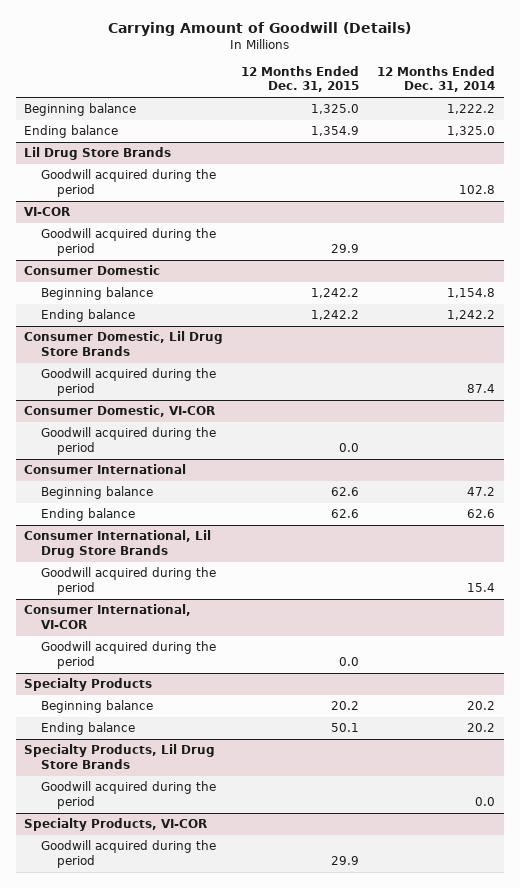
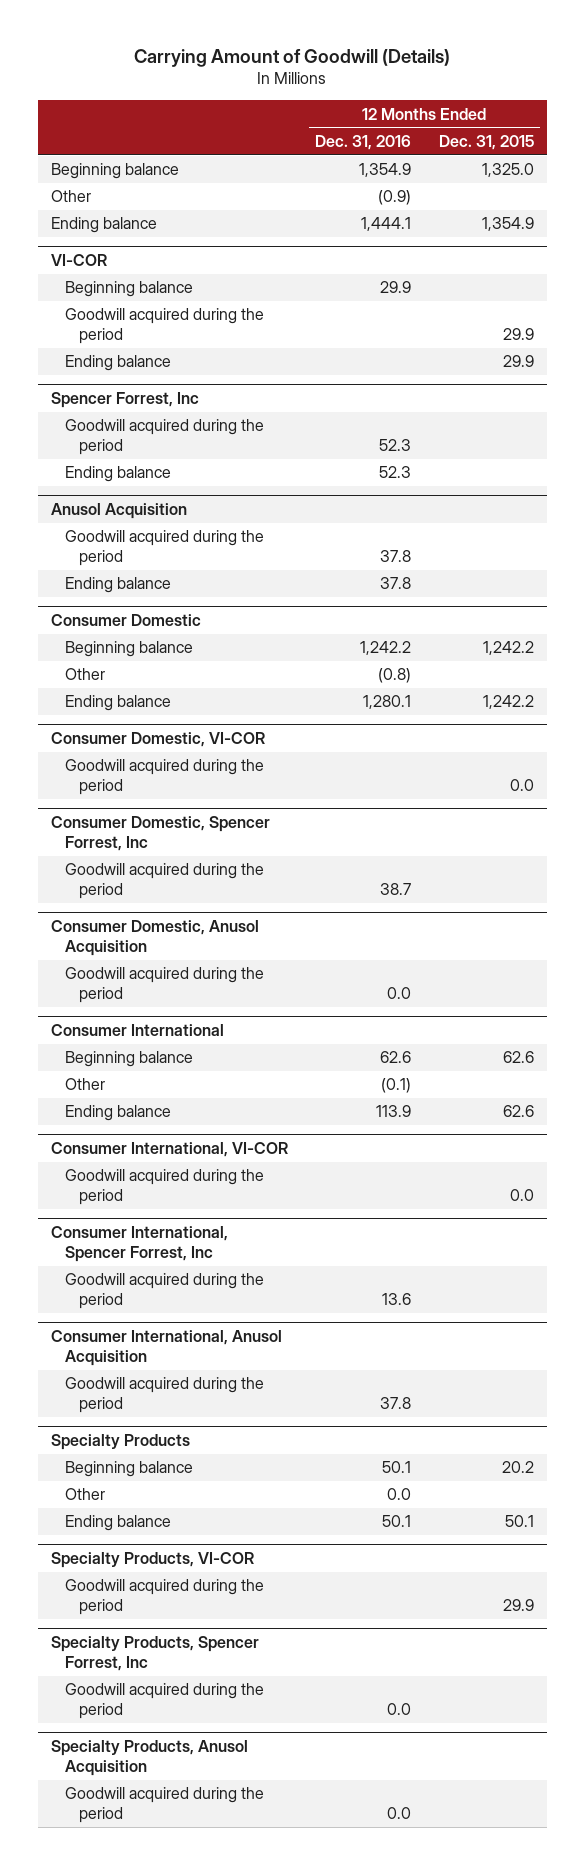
- | 12 Months Ended Dec. 31, 2015 | 12 Months Ended Dec. 31, 2014
+ | 12 Months Ended Dec. 31, 2016 | 12 Months Ended Dec. 31, 2015
+ Other | (0.9) |
- Lil Drug Store Brands
- Goodwill acquired during the period | | 102.8
@ VI-COR
+ Beginning balance | 29.9 |
+ Ending balance | | 29.9
+ Spencer Forrest, Inc
+ Goodwill acquired during the period | 52.3 |
+ Ending balance | 52.3 |
+ Anusol Acquisition
+ Goodwill acquired during the period | 37.8 |
+ Ending balance | 37.8 |
@ Consumer Domestic
+ Other | (0.8) |
- Consumer Domestic, Lil Drug Store Brands
- Goodwill acquired during the period | | 87.4
+ Consumer Domestic, Spencer Forrest, Inc
+ Goodwill acquired during the period | 38.7 |
+ Consumer Domestic, Anusol Acquisition
+ Goodwill acquired during the period | 0.0 |
@ Consumer International
+ Other | (0.1) |
- Consumer International, Lil Drug Store Brands
- Goodwill acquired during the period | | 15.4
+ Consumer International, Spencer Forrest, Inc
+ Goodwill acquired during the period | 13.6 |
+ Consumer International, Anusol Acquisition
+ Goodwill acquired during the period | 37.8 |
@ Specialty Products
+ Other | 0.0 |
- Specialty Products, Lil Drug Store Brands
- Goodwill acquired during the period | | 0.0
+ Specialty Products, Spencer Forrest, Inc
+ Goodwill acquired during the period | 0.0 |
+ Specialty Products, Anusol Acquisition
+ Goodwill acquired during the period | 0.0 |

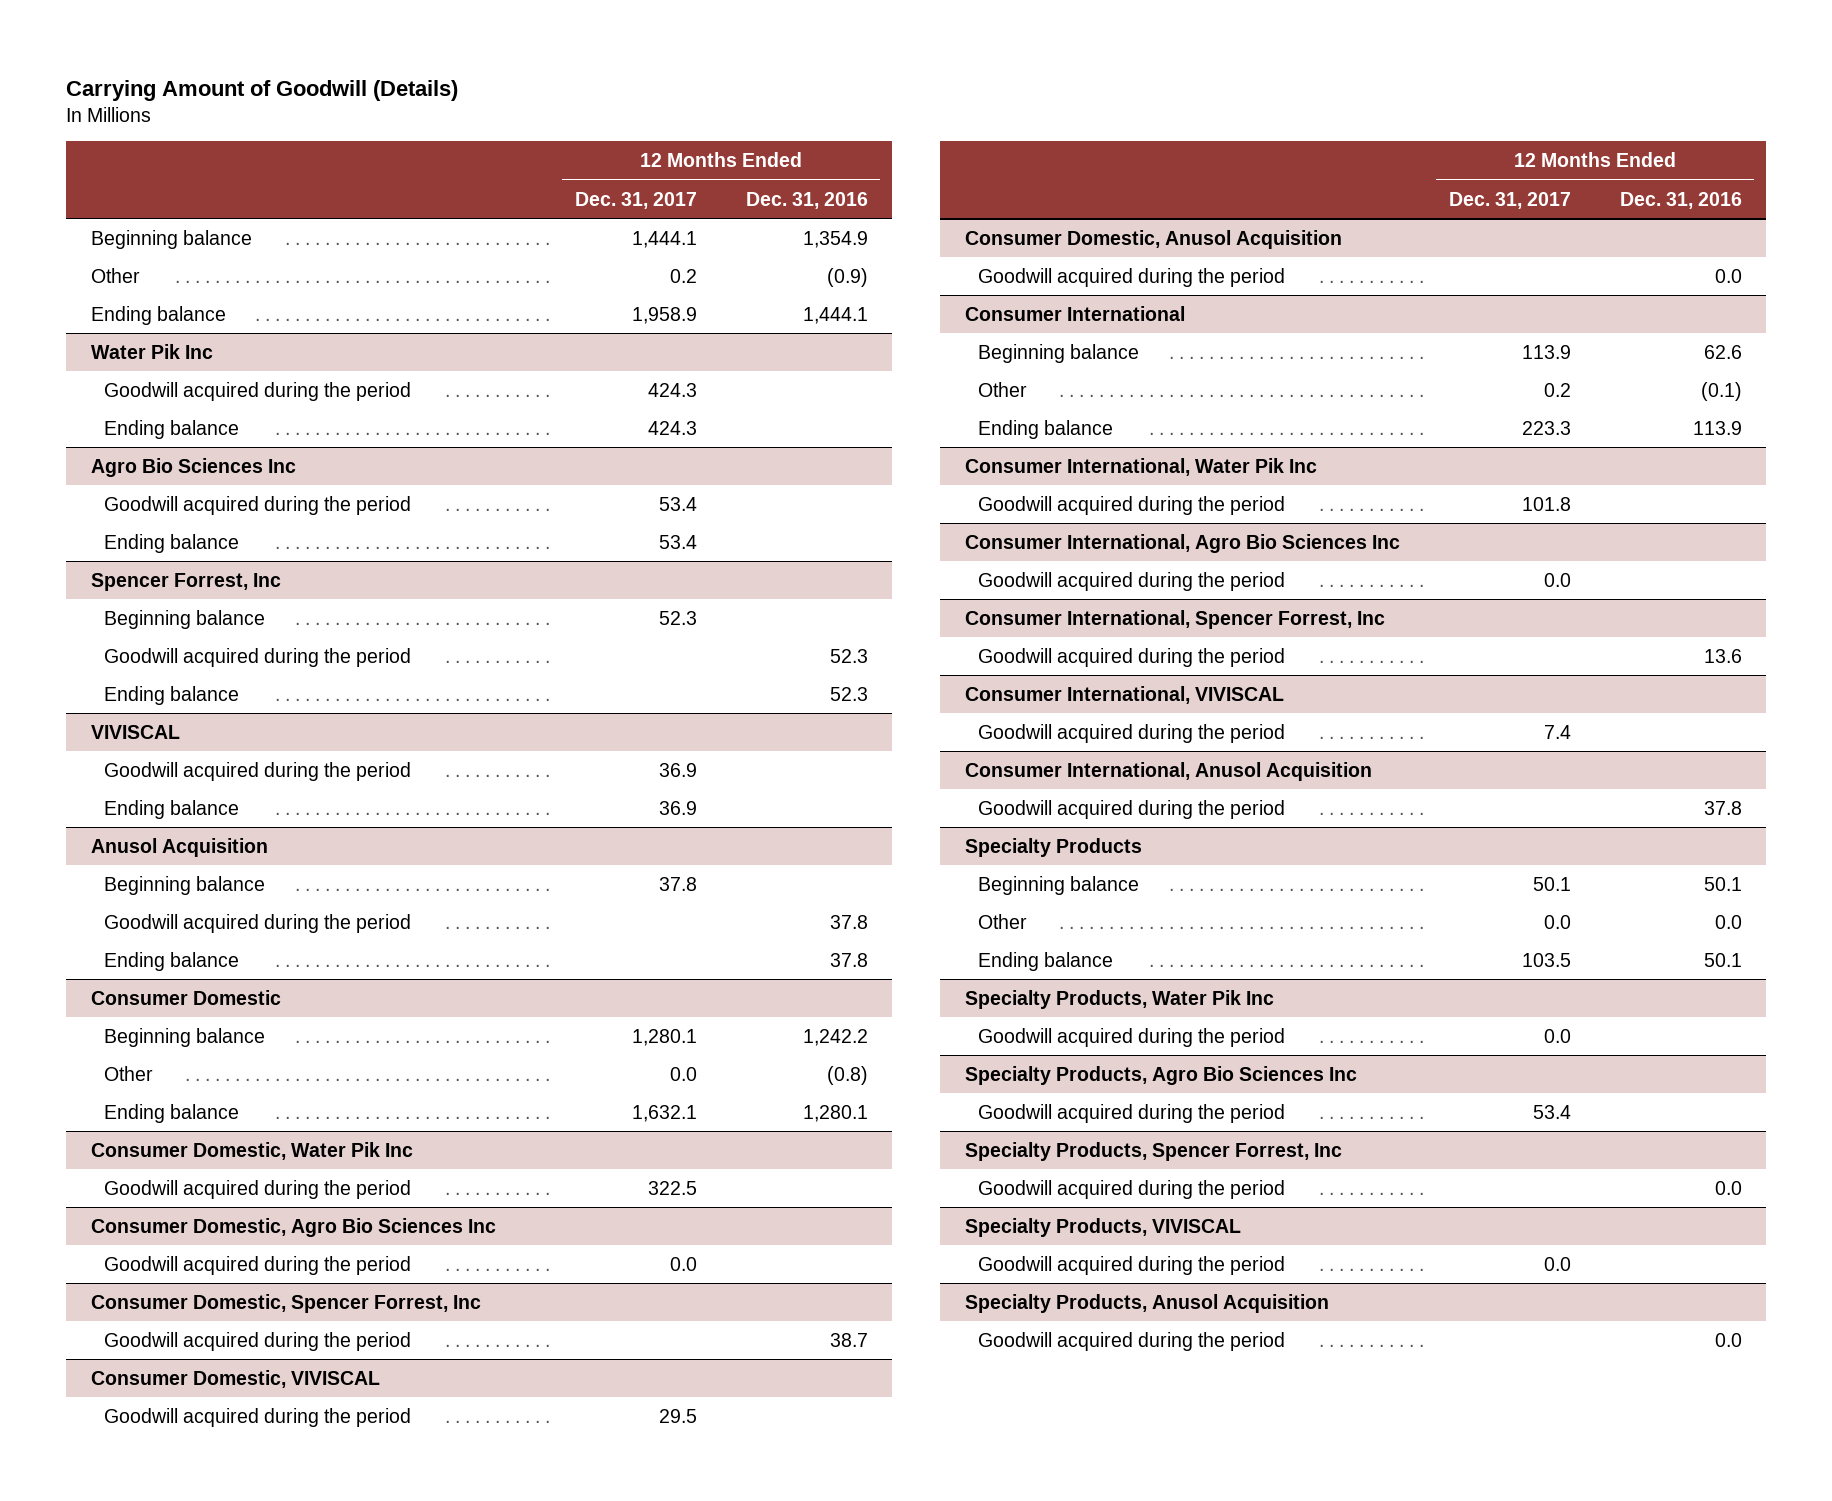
- | 12 Months Ended Dec. 31, 2016 | 12 Months Ended Dec. 31, 2015
+ | 12 Months Ended Dec. 31, 2017 | 12 Months Ended Dec. 31, 2016
- VI-COR
- Beginning balance | 29.9 |
- Goodwill acquired during the period | | 29.9
- Ending balance | | 29.9
+ Water Pik Inc
+ Goodwill acquired during the period | 424.3 |
+ Ending balance | 424.3 |
+ Agro Bio Sciences Inc
+ Goodwill acquired during the period | 53.4 |
+ Ending balance | 53.4 |
@ Spencer Forrest, Inc
+ Beginning balance | 52.3 |
+ VIVISCAL
+ Goodwill acquired during the period | 36.9 |
+ Ending balance | 36.9 |
@ Anusol Acquisition
+ Beginning balance | 37.8 |
- Consumer Domestic, VI-COR
- Goodwill acquired during the period | | 0.0
+ Consumer Domestic, Water Pik Inc
+ Goodwill acquired during the period | 322.5 |
+ Consumer Domestic, Agro Bio Sciences Inc
+ Goodwill acquired during the period | 0.0 |
+ Consumer Domestic, VIVISCAL
+ Goodwill acquired during the period | 29.5 |
- Consumer International, VI-COR
- Goodwill acquired during the period | | 0.0
+ Consumer International, Water Pik Inc
+ Goodwill acquired during the period | 101.8 |
+ Consumer International, Agro Bio Sciences Inc
+ Goodwill acquired during the period | 0.0 |
+ Consumer International, VIVISCAL
+ Goodwill acquired during the period | 7.4 |
- Specialty Products, VI-COR
- Goodwill acquired during the period | | 29.9
+ Specialty Products, Water Pik Inc
+ Goodwill acquired during the period | 0.0 |
+ Specialty Products, Agro Bio Sciences Inc
+ Goodwill acquired during the period | 53.4 |
+ Specialty Products, VIVISCAL
+ Goodwill acquired during the period | 0.0 |

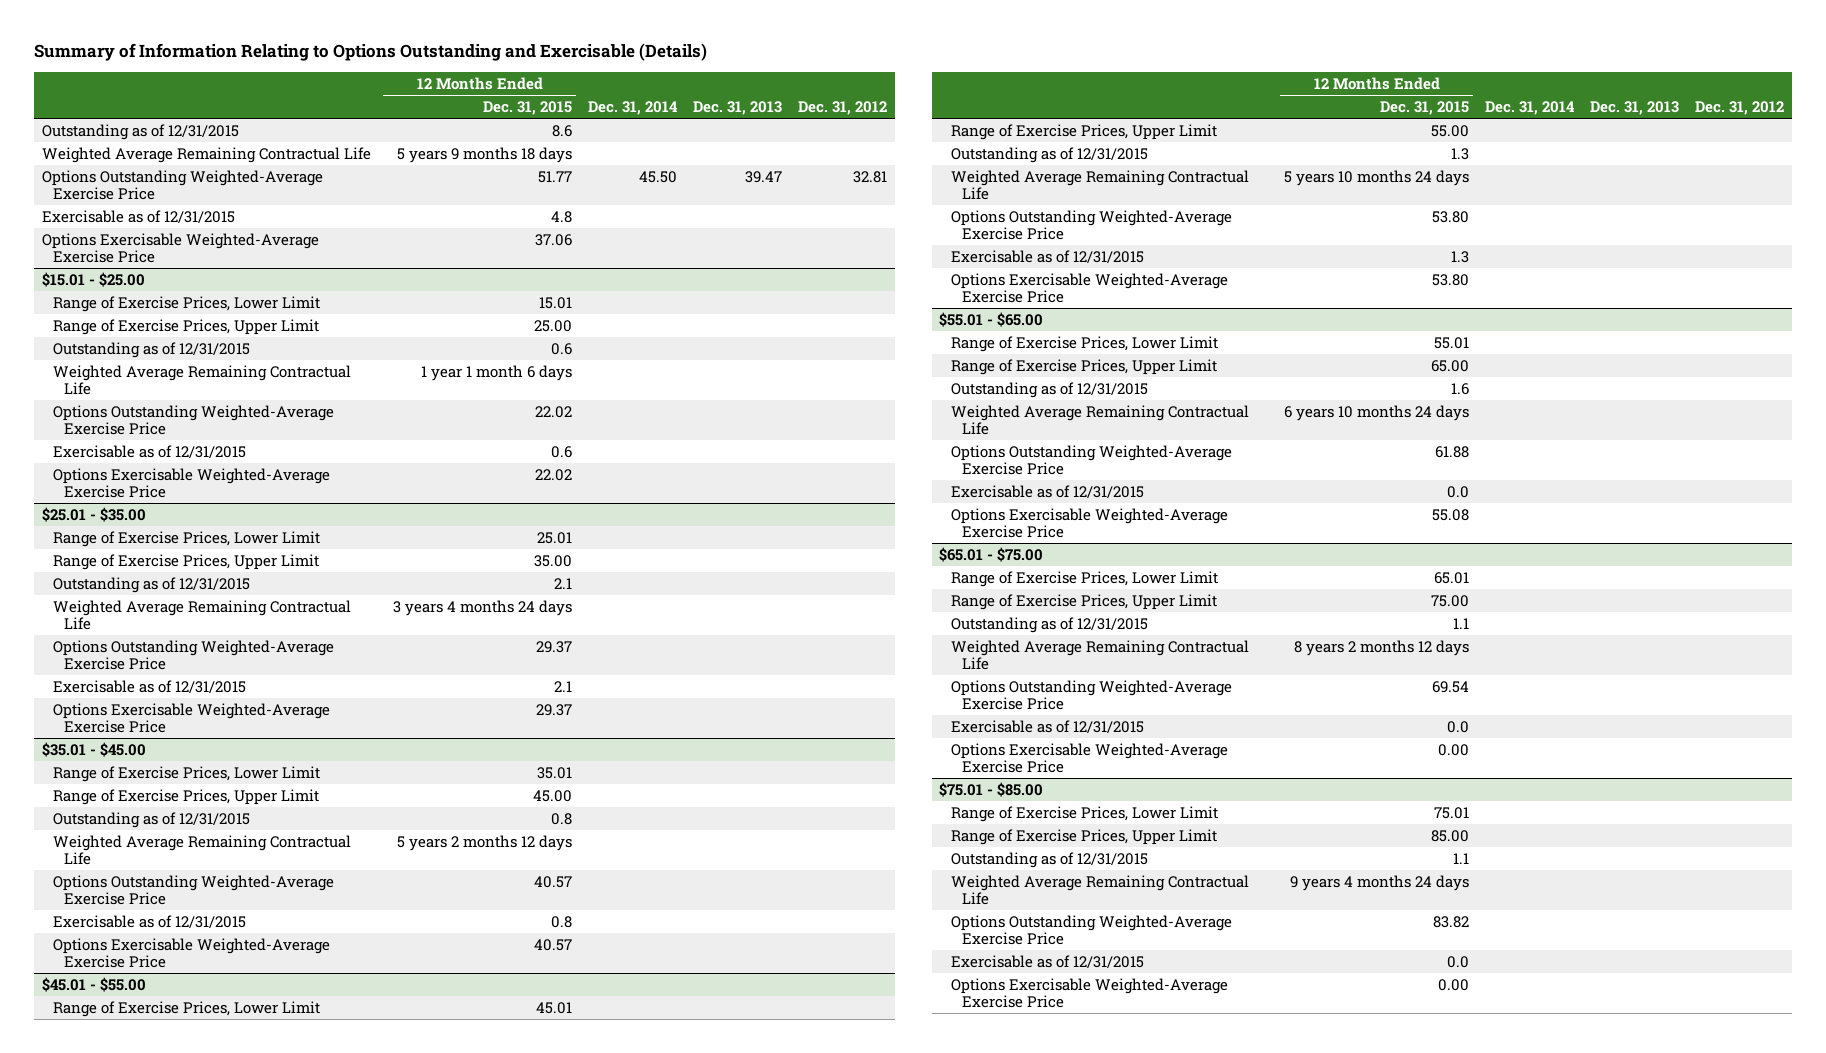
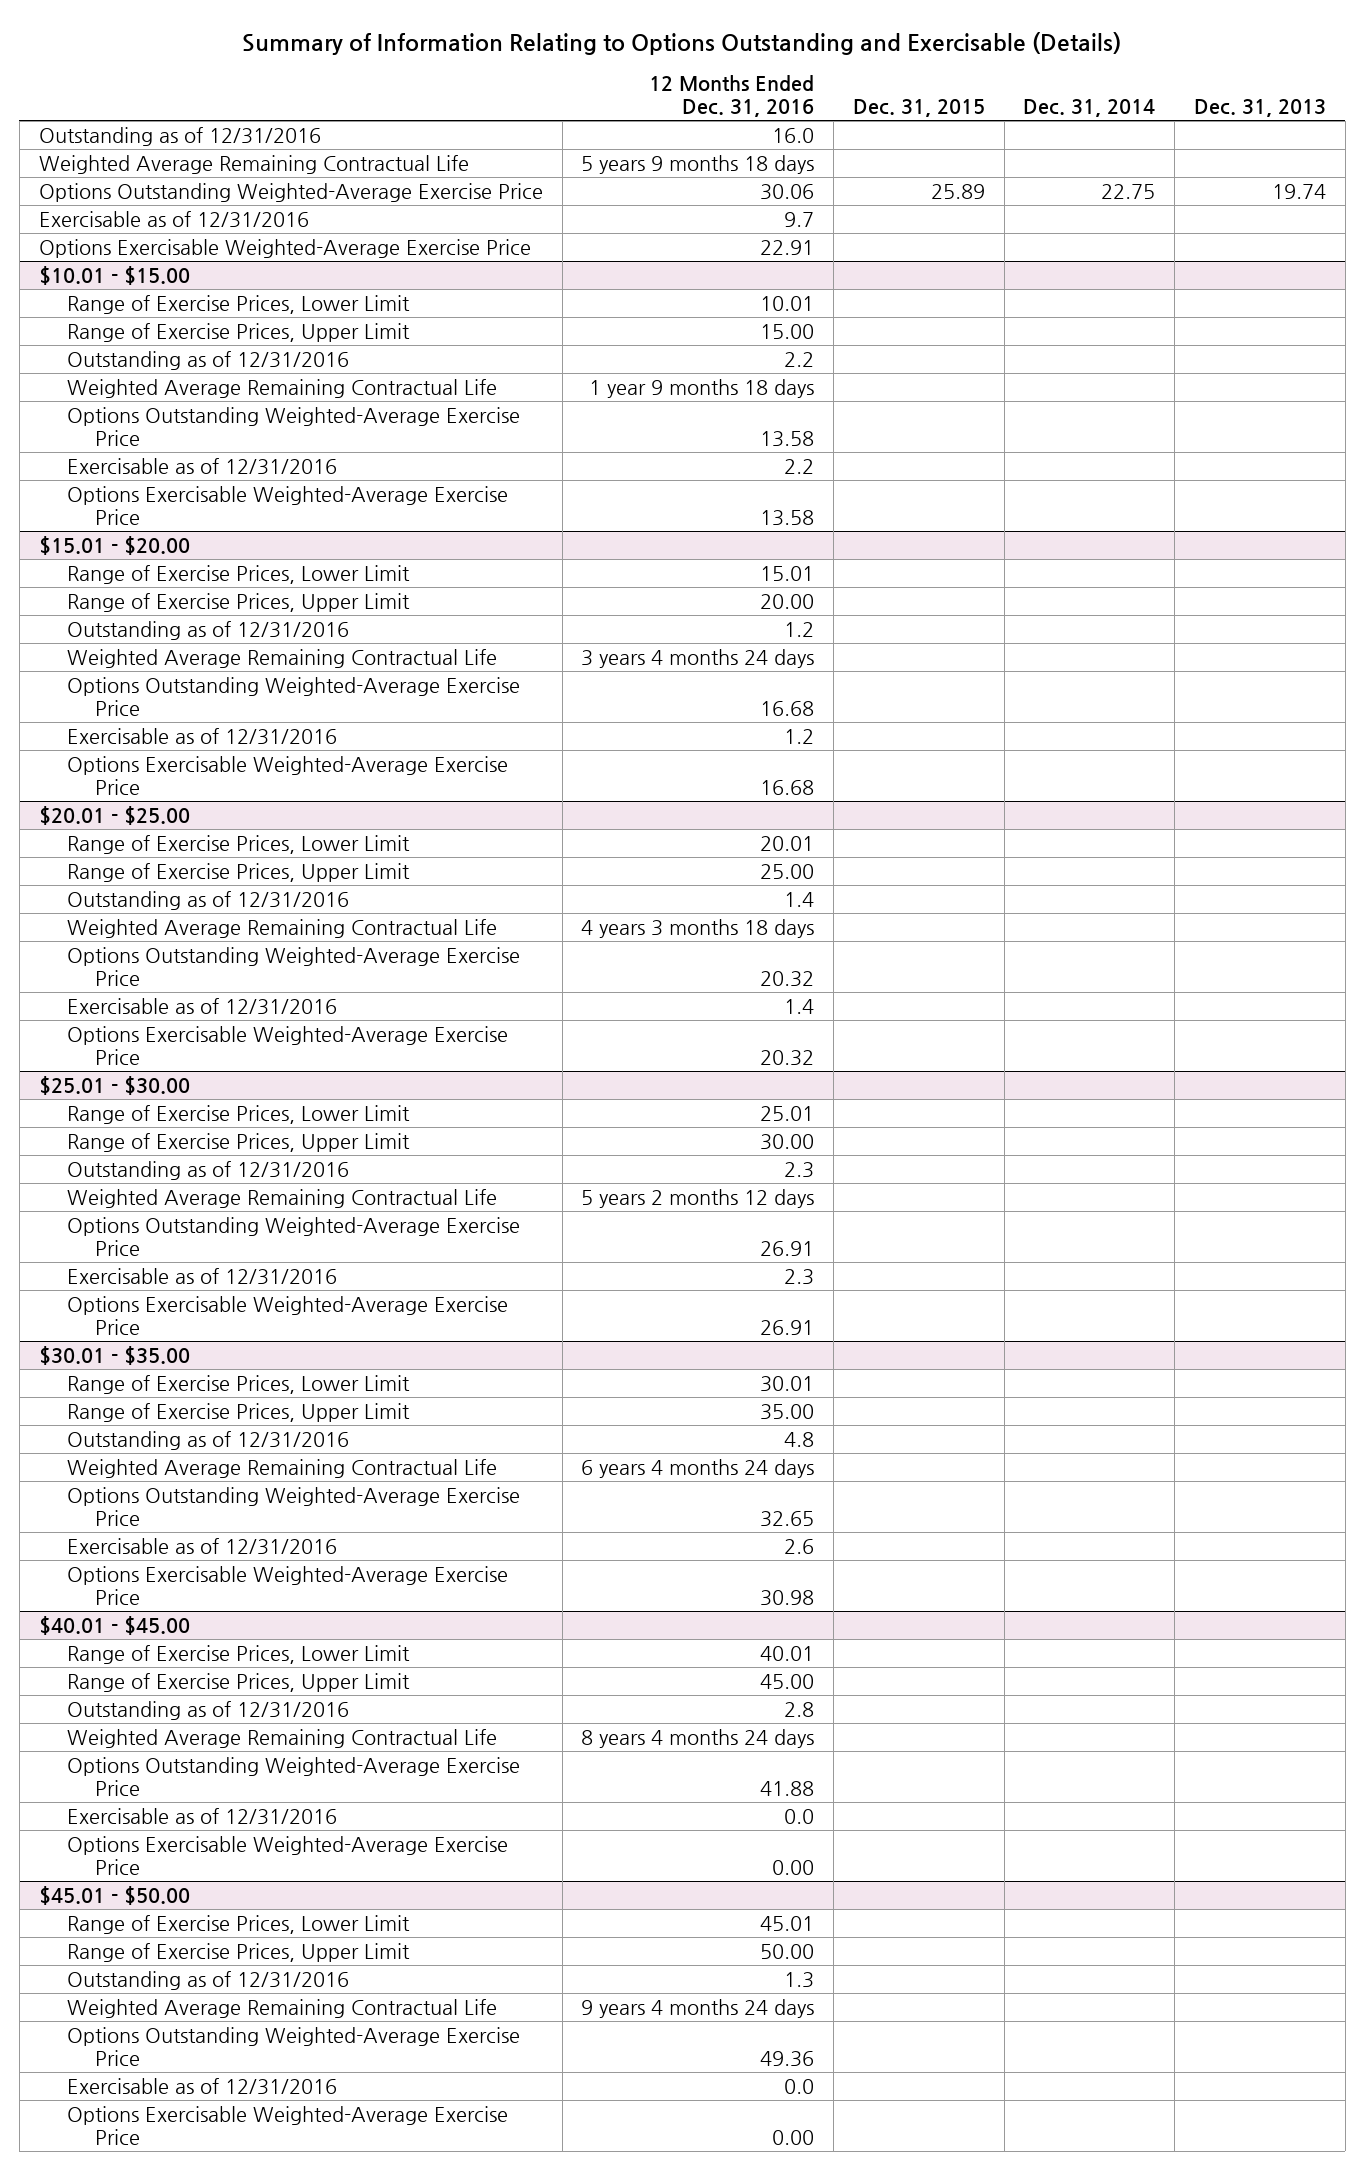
- | 12 Months Ended Dec. 31, 2015 | Dec. 31, 2014 | Dec. 31, 2013 | Dec. 31, 2012
+ | 12 Months Ended Dec. 31, 2016 | Dec. 31, 2015 | Dec. 31, 2014 | Dec. 31, 2013
- Outstanding as of 12/31/2015 | 8.6 | | |
+ Outstanding as of 12/31/2016 | 16.0 | | |
- Options Outstanding Weighted-Average Exercise Price | 51.77 | 45.50 | 39.47 | 32.81
- Exercisable as of 12/31/2015 | 4.8 | | |
+ Options Outstanding Weighted-Average Exercise Price | 30.06 | 25.89 | 22.75 | 19.74
+ Exercisable as of 12/31/2016 | 9.7 | | |
- $15.01 - $25.00
+ $10.01 - $15.00
- Outstanding as of 12/31/2015 | 0.6 | | |
+ Outstanding as of 12/31/2016 | 2.2 | | |
- Exercisable as of 12/31/2015 | 0.6 | | |
+ Exercisable as of 12/31/2016 | 2.2 | | |
- $25.01 - $35.00
+ $15.01 - $20.00
- Outstanding as of 12/31/2015 | 2.1 | | |
+ Outstanding as of 12/31/2016 | 1.2 | | |
- Exercisable as of 12/31/2015 | 2.1 | | |
+ Exercisable as of 12/31/2016 | 1.2 | | |
- $35.01 - $45.00
+ $20.01 - $25.00
- Outstanding as of 12/31/2015 | 0.8 | | |
+ Outstanding as of 12/31/2016 | 1.4 | | |
- Exercisable as of 12/31/2015 | 0.8 | | |
+ Exercisable as of 12/31/2016 | 1.4 | | |
- $45.01 - $55.00
+ $25.01 - $30.00
- Outstanding as of 12/31/2015 | 1.3 | | |
+ Outstanding as of 12/31/2016 | 2.3 | | |
- Exercisable as of 12/31/2015 | 1.3 | | |
+ Exercisable as of 12/31/2016 | 2.3 | | |
- $55.01 - $65.00
+ $30.01 - $35.00
- Outstanding as of 12/31/2015 | 1.6 | | |
+ Outstanding as of 12/31/2016 | 4.8 | | |
- Exercisable as of 12/31/2015 | 0.0 | | |
+ Exercisable as of 12/31/2016 | 2.6 | | |
- $65.01 - $75.00
+ $40.01 - $45.00
- Outstanding as of 12/31/2015 | 1.1 | | |
+ Outstanding as of 12/31/2016 | 2.8 | | |
- Exercisable as of 12/31/2015 | 0.0 | | |
+ Exercisable as of 12/31/2016 | 0.0 | | |
- $75.01 - $85.00
+ $45.01 - $50.00
- Outstanding as of 12/31/2015 | 1.1 | | |
+ Outstanding as of 12/31/2016 | 1.3 | | |
- Exercisable as of 12/31/2015 | 0.0 | | |
+ Exercisable as of 12/31/2016 | 0.0 | | |

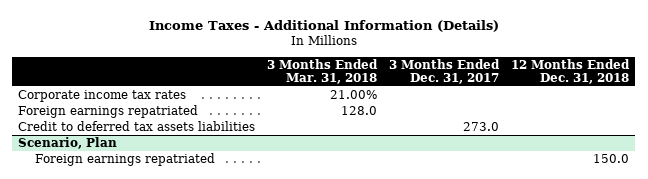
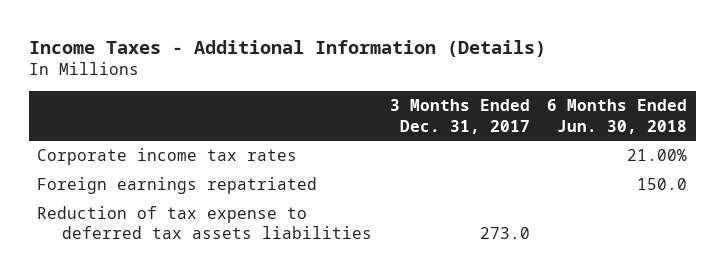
- | 3 Months Ended Mar. 31, 2018 | 3 Months Ended Dec. 31, 2017 | 12 Months Ended Dec. 31, 2018
+ | 3 Months Ended Dec. 31, 2017 | 6 Months Ended Jun. 30, 2018
- Credit to deferred tax assets liabilities | | 273.0 |
- Scenario, Plan
- Foreign earnings repatriated | | | 150.0
+ Reduction of tax expense to deferred tax assets liabilities | 273.0 |

